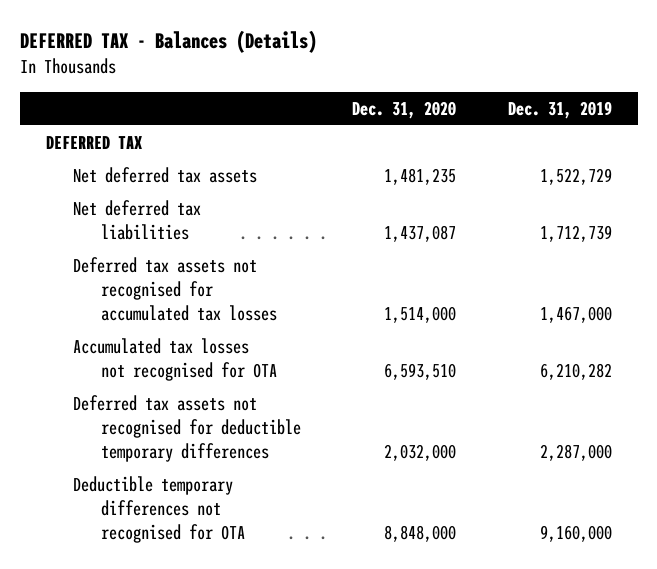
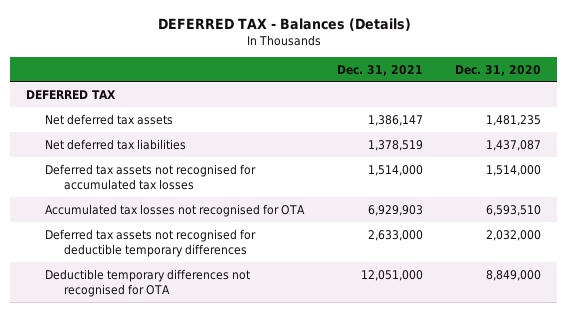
- | Dec. 31, 2020 | Dec. 31, 2019
+ | Dec. 31, 2021 | Dec. 31, 2020
- Deductible temporary differences not recognised for OTA | 8,848,000 | 9,160,000
+ Deductible temporary differences not recognised for OTA | 12,051,000 | 8,849,000

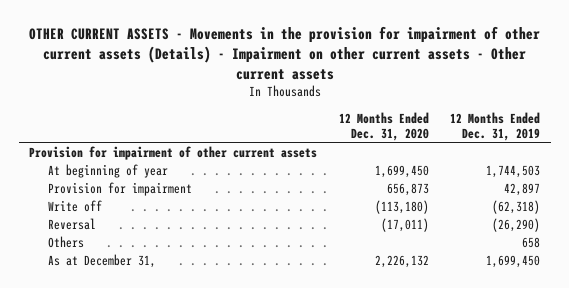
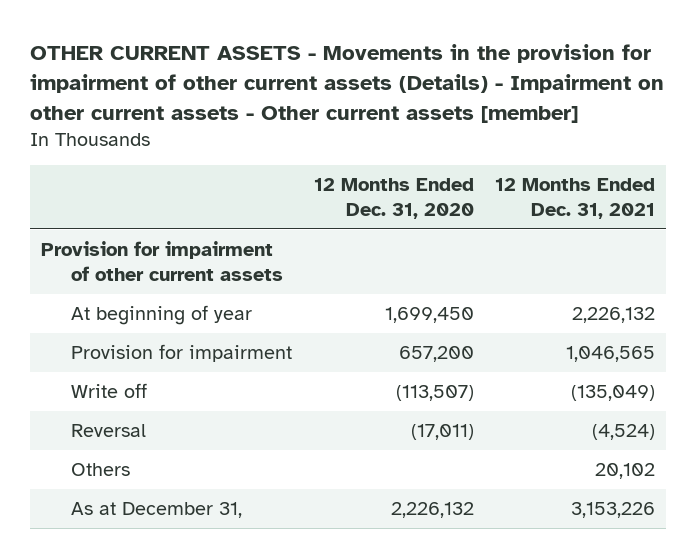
- OTHER CURRENT ASSETS - Movements in the provision for impairment of other current assets (Details) - Impairment on other current assets - Other current assets
+ OTHER CURRENT ASSETS - Movements in the provision for impairment of other current assets (Details) - Impairment on other current assets - Other current assets [member]
- | 12 Months Ended Dec. 31, 2020 | 12 Months Ended Dec. 31, 2019
+ | 12 Months Ended Dec. 31, 2020 | 12 Months Ended Dec. 31, 2021
- Provision for impairment | 656,873 | 42,897
- Write off | (113,180) | (62,318)
+ Provision for impairment | 657,200 | 1,046,565
+ Write off | (113,507) | (135,049)

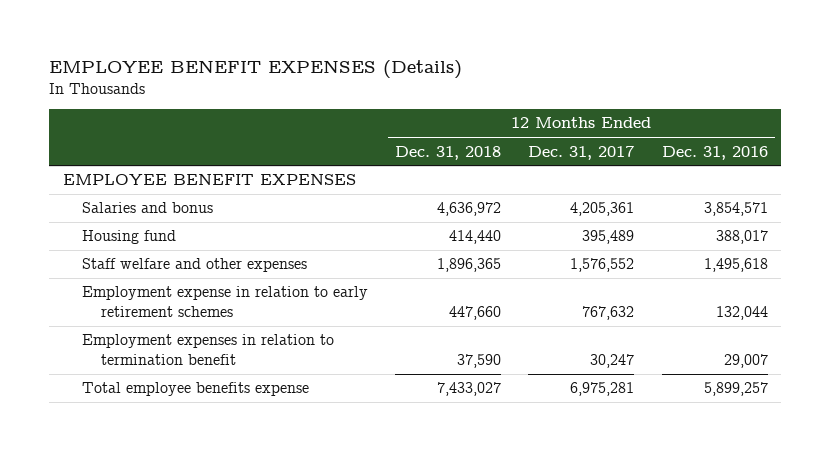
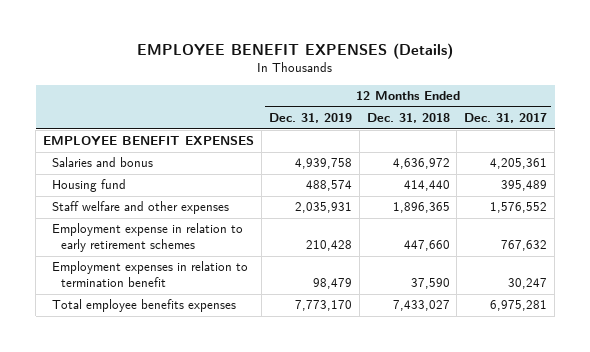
- | 12 Months Ended Dec. 31, 2018 | 12 Months Ended Dec. 31, 2017 | 12 Months Ended Dec. 31, 2016
+ | 12 Months Ended Dec. 31, 2019 | 12 Months Ended Dec. 31, 2018 | 12 Months Ended Dec. 31, 2017
- Total employee benefits expense | 7,433,027 | 6,975,281 | 5,899,257
+ Total employee benefits expenses | 7,773,170 | 7,433,027 | 6,975,281

